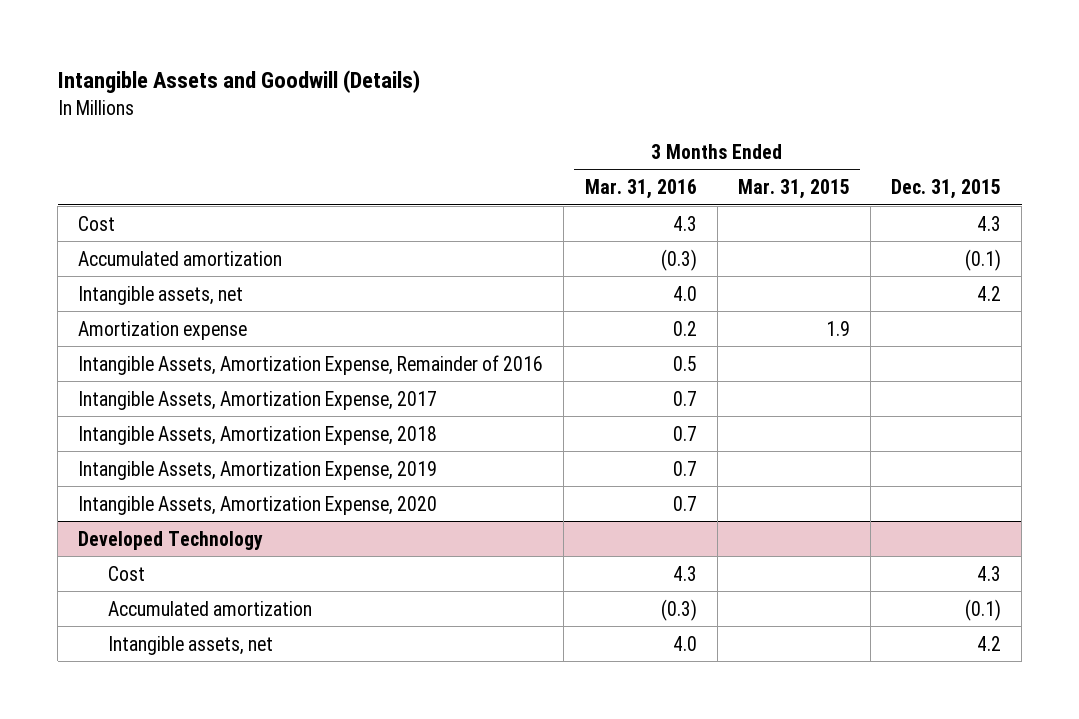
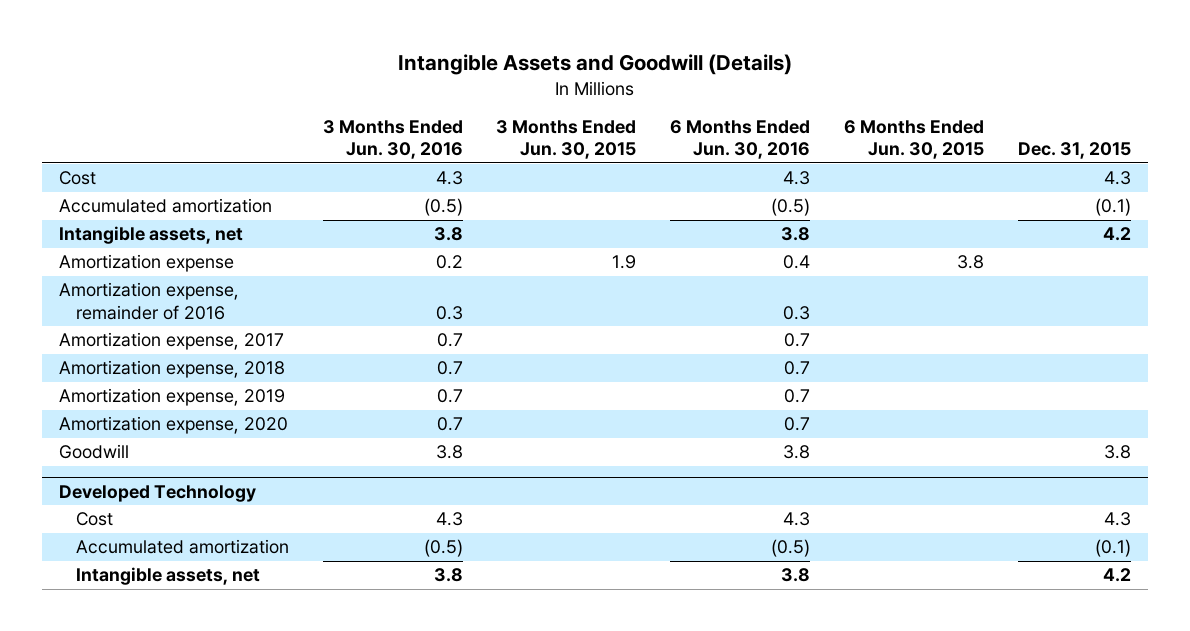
- | 3 Months Ended Mar. 31, 2016 | 3 Months Ended Mar. 31, 2015 | Dec. 31, 2015
+ | 3 Months Ended Jun. 30, 2016 | 3 Months Ended Jun. 30, 2015 | 6 Months Ended Jun. 30, 2016 | 6 Months Ended Jun. 30, 2015 | Dec. 31, 2015
- Intangible Assets, Amortization Expense, Remainder of 2016 | 0.5 | |
- Intangible Assets, Amortization Expense, 2017 | 0.7 | |
- Intangible Assets, Amortization Expense, 2018 | 0.7 | |
- Intangible Assets, Amortization Expense, 2019 | 0.7 | |
- Intangible Assets, Amortization Expense, 2020 | 0.7 | |
+ Amortization expense, remainder of 2016 | 0.3 | | 0.3 | |
+ Amortization expense, 2017 | 0.7 | | 0.7 | |
+ Amortization expense, 2018 | 0.7 | | 0.7 | |
+ Amortization expense, 2019 | 0.7 | | 0.7 | |
+ Amortization expense, 2020 | 0.7 | | 0.7 | |
+ Goodwill | 3.8 | | 3.8 | | 3.8

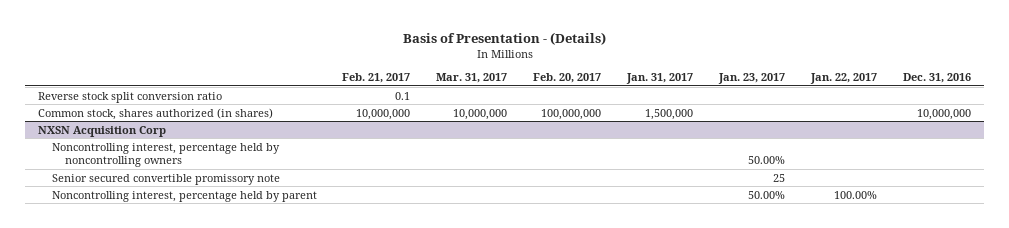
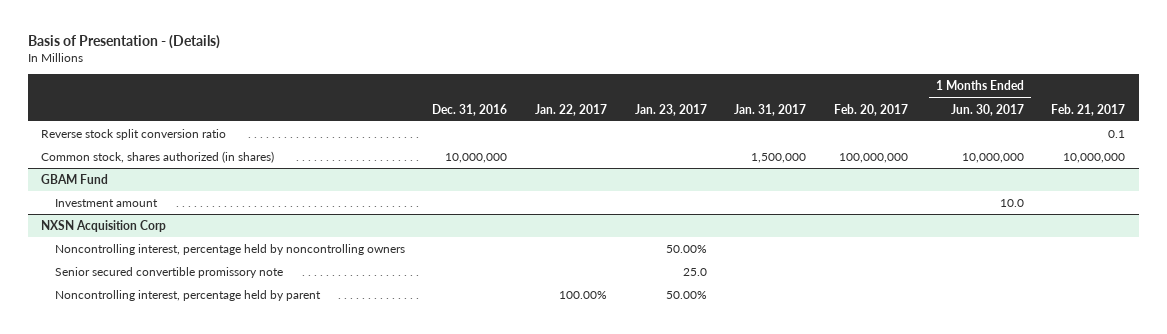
- | Feb. 21, 2017 | Mar. 31, 2017 | Feb. 20, 2017 | Jan. 31, 2017 | Jan. 23, 2017 | Jan. 22, 2017 | Dec. 31, 2016
+ | Dec. 31, 2016 | Jan. 22, 2017 | Jan. 23, 2017 | Jan. 31, 2017 | Feb. 20, 2017 | 1 Months Ended Jun. 30, 2017 | Feb. 21, 2017
+ GBAM Fund
+ Investment amount | | | | | | 10.0 |
@ NXSN Acquisition Corp
- Senior secured convertible promissory note | | | | | 25 | |
+ Senior secured convertible promissory note | | | 25.0 | | | |

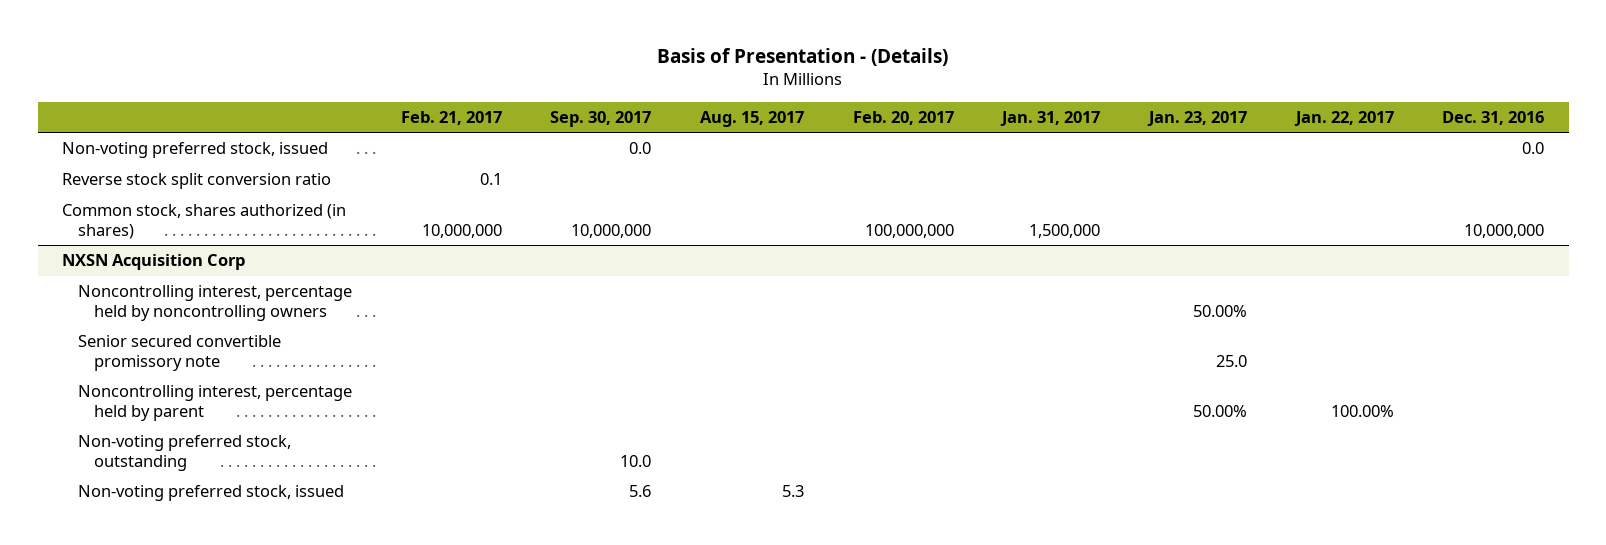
- | Dec. 31, 2016 | Jan. 22, 2017 | Jan. 23, 2017 | Jan. 31, 2017 | Feb. 20, 2017 | 1 Months Ended Jun. 30, 2017 | Feb. 21, 2017
+ | Feb. 21, 2017 | Sep. 30, 2017 | Aug. 15, 2017 | Feb. 20, 2017 | Jan. 31, 2017 | Jan. 23, 2017 | Jan. 22, 2017 | Dec. 31, 2016
+ Non-voting preferred stock, issued | | 0.0 | | | | | | 0.0
- GBAM Fund
- Investment amount | | | | | | 10.0 |
@ NXSN Acquisition Corp
+ Non-voting preferred stock, outstanding | | 10.0 | | | | | |
+ Non-voting preferred stock, issued | | 5.6 | 5.3 | | | | |

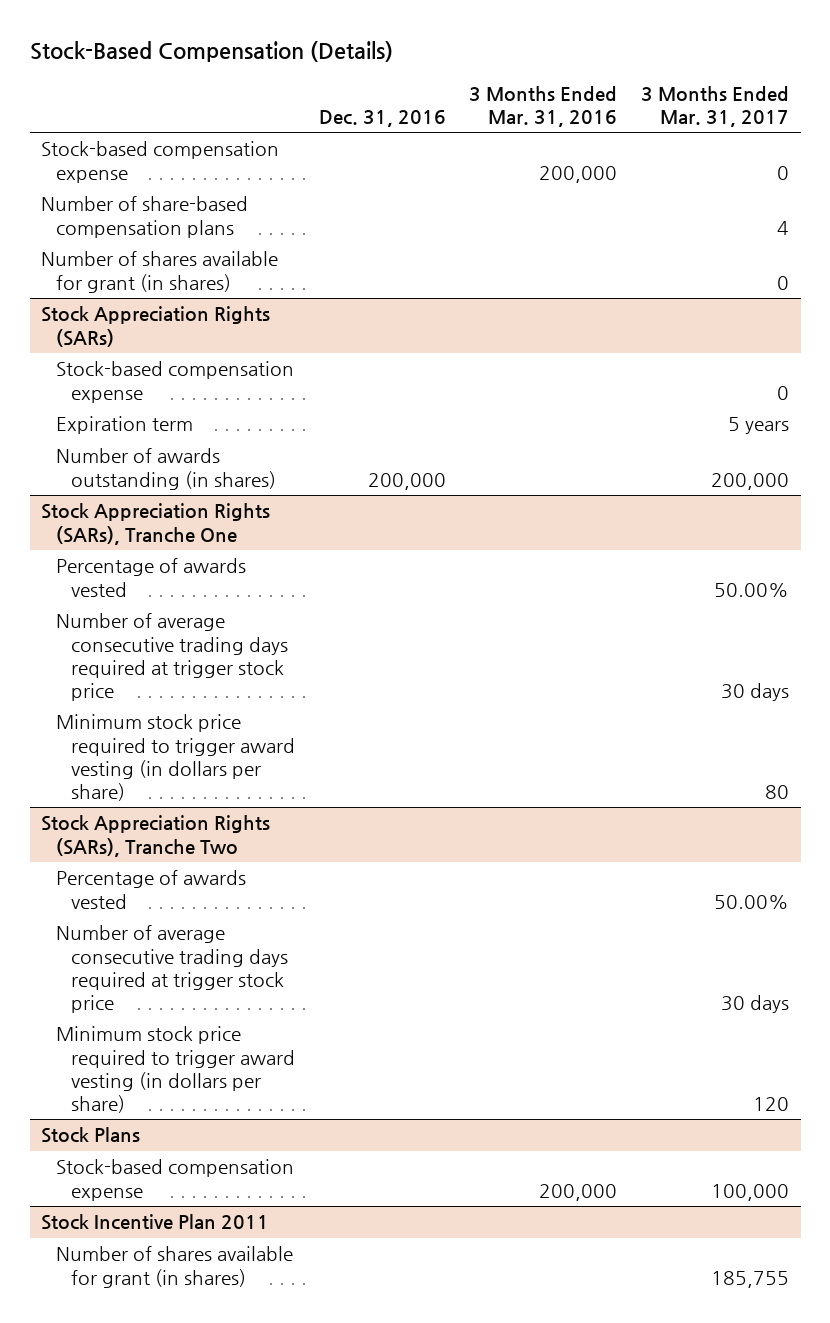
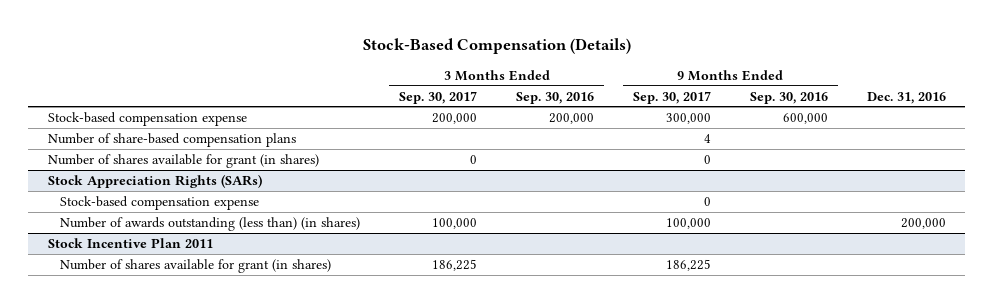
- | Dec. 31, 2016 | 3 Months Ended Mar. 31, 2016 | 3 Months Ended Mar. 31, 2017
+ | 3 Months Ended Sep. 30, 2017 | 3 Months Ended Sep. 30, 2016 | 9 Months Ended Sep. 30, 2017 | 9 Months Ended Sep. 30, 2016 | Dec. 31, 2016
@ Stock Appreciation Rights (SARs)
- Expiration term | | | 5 years
- Number of awards outstanding (in shares) | 200,000 | | 200,000
- Stock Appreciation Rights (SARs), Tranche One
- Percentage of awards vested | | | 50.00%
- Number of average consecutive trading days required at trigger stock price | | | 30 days
- Minimum stock price required to trigger award vesting (in dollars per share) | | | 80
- Stock Appreciation Rights (SARs), Tranche Two
- Percentage of awards vested | | | 50.00%
- Number of average consecutive trading days required at trigger stock price | | | 30 days
- Minimum stock price required to trigger award vesting (in dollars per share) | | | 120
- Stock Plans
- Stock-based compensation expense | | 200,000 | 100,000
@ Stock Appreciation Rights (SARs)
+ Number of awards outstanding (less than) (in shares) | 100,000 | | 100,000 | | 200,000

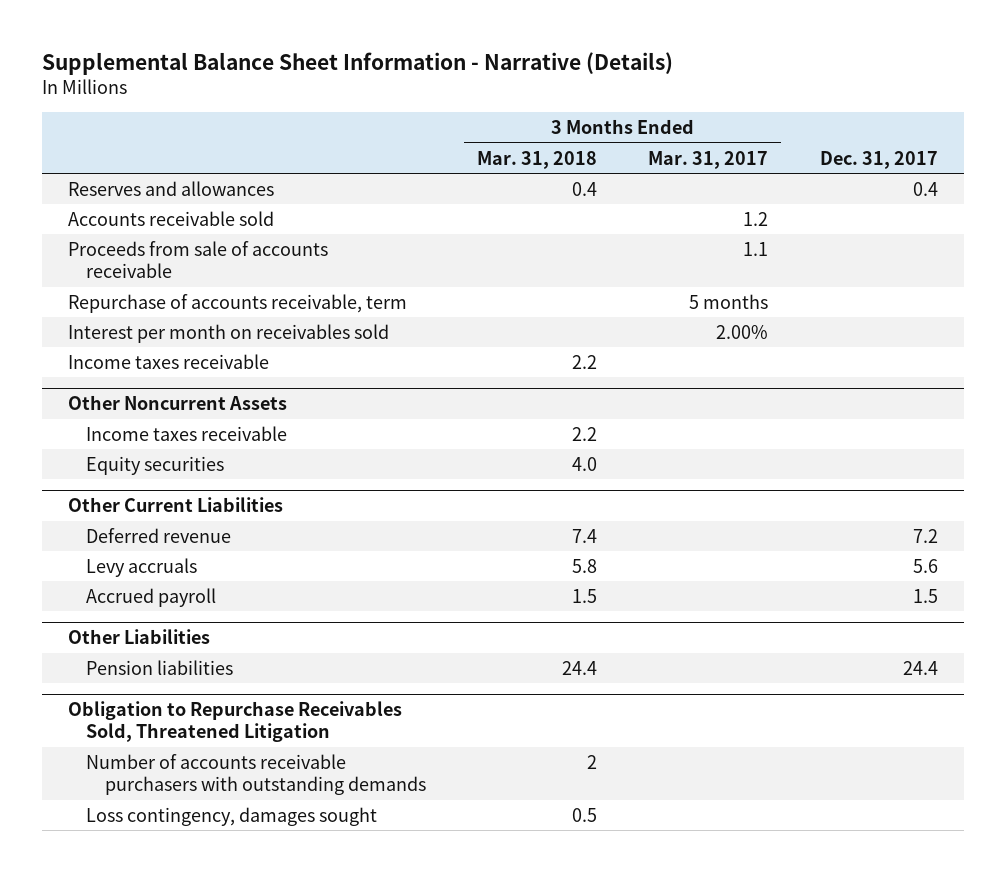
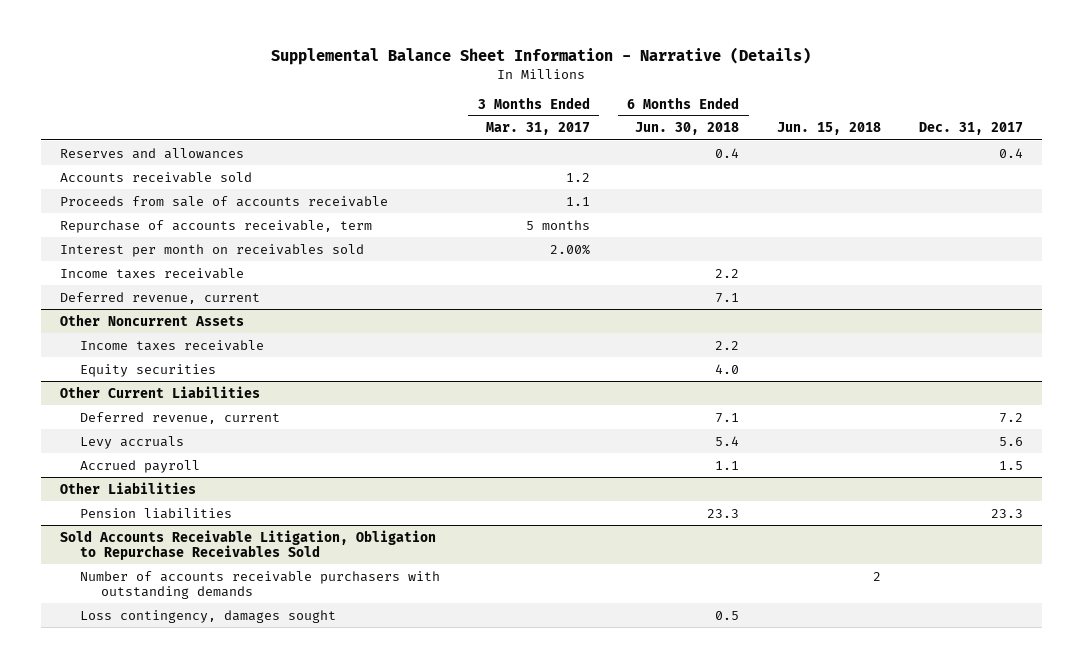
- | 3 Months Ended Mar. 31, 2018 | 3 Months Ended Mar. 31, 2017 | Dec. 31, 2017
+ | 3 Months Ended Mar. 31, 2017 | 6 Months Ended Jun. 30, 2018 | Jun. 15, 2018 | Dec. 31, 2017
+ Deferred revenue, current | | 7.1 | |
@ Other Current Liabilities
- Deferred revenue | 7.4 | | 7.2
+ Deferred revenue, current | | 7.1 | | 7.2
@ Other Liabilities
- Pension liabilities | 24.4 | | 24.4
- Obligation to Repurchase Receivables Sold, Threatened Litigation
@ Other Liabilities
+ Pension liabilities | | 23.3 | | 23.3
+ Sold Accounts Receivable Litigation, Obligation to Repurchase Receivables Sold

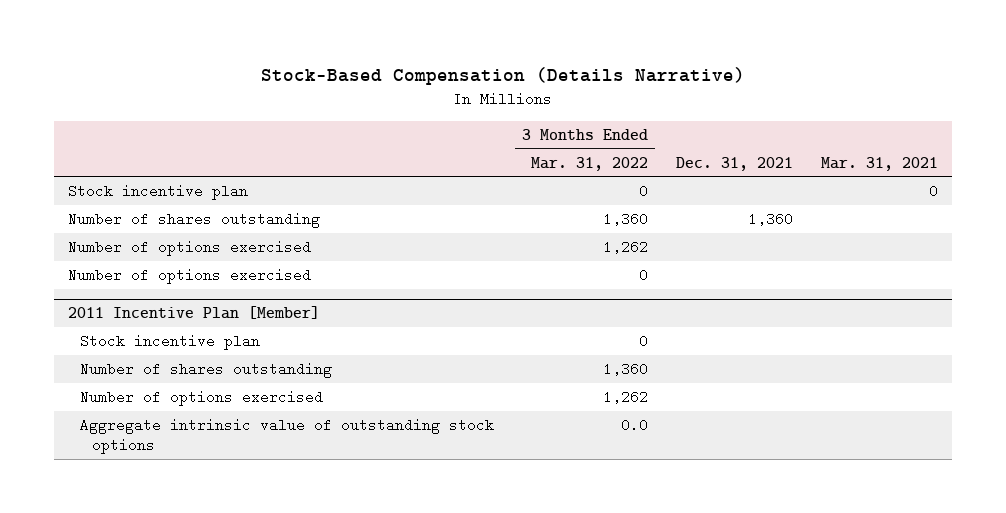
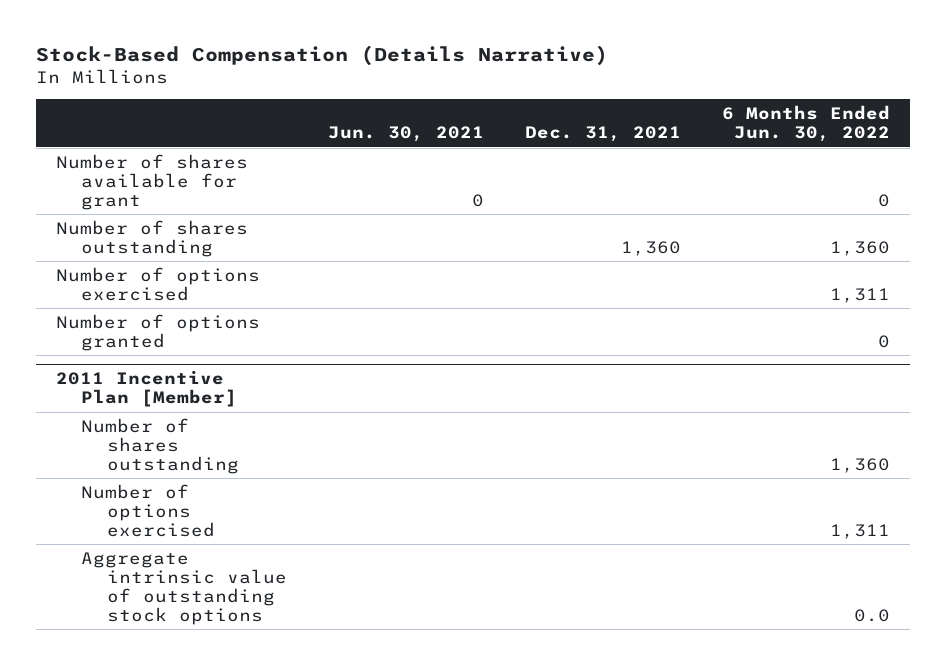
- | 3 Months Ended Mar. 31, 2022 | Dec. 31, 2021 | Mar. 31, 2021
+ | Jun. 30, 2021 | Dec. 31, 2021 | 6 Months Ended Jun. 30, 2022
- Stock incentive plan | 0 | | 0
+ Number of shares available for grant | 0 | | 0
- Number of options exercised | 0 | |
+ Number of options granted | | | 0
@ 2011 Incentive Plan [Member]
- Stock incentive plan | 0 | |

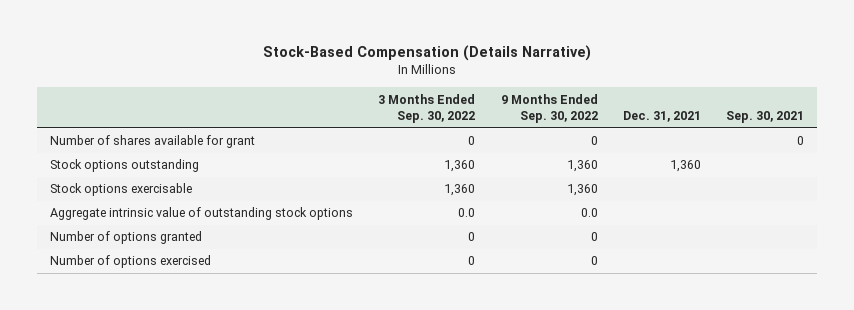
- | Jun. 30, 2021 | Dec. 31, 2021 | 6 Months Ended Jun. 30, 2022
+ | 3 Months Ended Sep. 30, 2022 | 9 Months Ended Sep. 30, 2022 | Dec. 31, 2021 | Sep. 30, 2021
- Number of shares outstanding | | 1,360 | 1,360
+ Stock options outstanding | 1,360 | 1,360 | 1,360 |
+ Stock options exercisable | 1,360 | 1,360 | |
+ Aggregate intrinsic value of outstanding stock options | 0.0 | 0.0 | |
- 2011 Incentive Plan [Member]
- Number of shares outstanding | | | 1,360
- Number of options exercised | | | 1,311
- Aggregate intrinsic value of outstanding stock options | | | 0.0
moved down: Number of options exercised | 0 | 0 | |

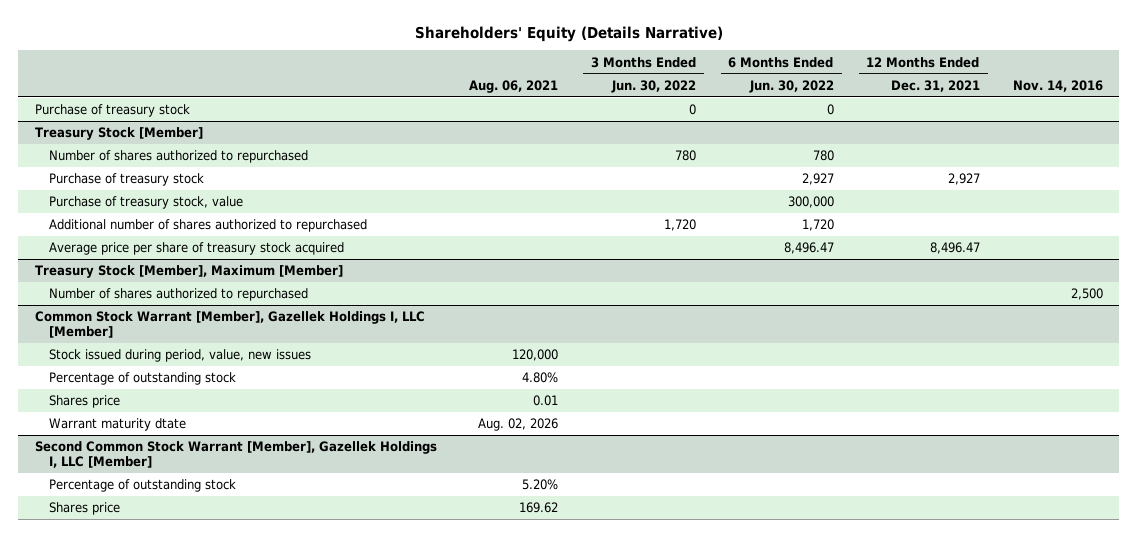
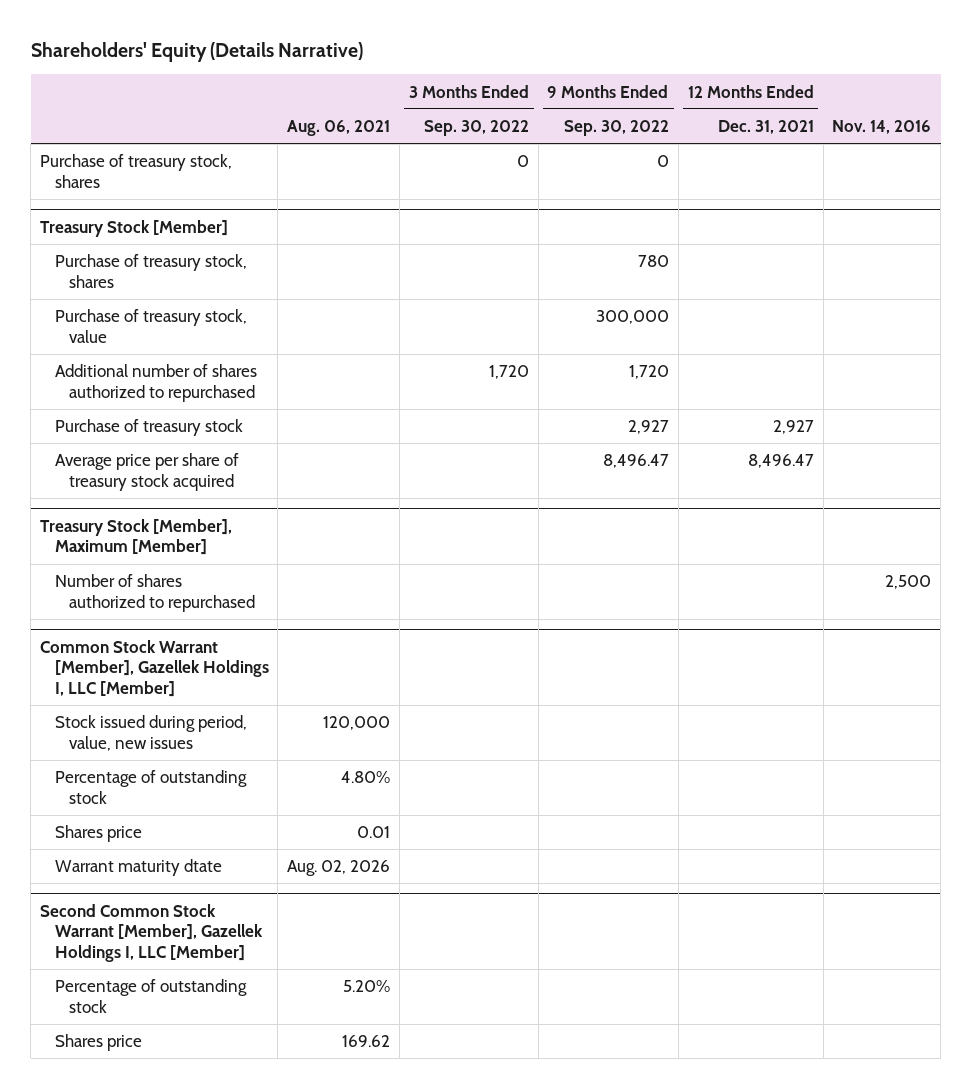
- | Aug. 06, 2021 | 3 Months Ended Jun. 30, 2022 | 6 Months Ended Jun. 30, 2022 | 12 Months Ended Dec. 31, 2021 | Nov. 14, 2016
+ | Aug. 06, 2021 | 3 Months Ended Sep. 30, 2022 | 9 Months Ended Sep. 30, 2022 | 12 Months Ended Dec. 31, 2021 | Nov. 14, 2016
- Purchase of treasury stock | | 0 | 0 | |
+ Purchase of treasury stock, shares | | 0 | 0 | |
@ Treasury Stock [Member]
- Number of shares authorized to repurchased | | 780 | 780 | |
+ Purchase of treasury stock, shares | | | 780 | |
moved down: Purchase of treasury stock | | | 2,927 | 2,927 |

